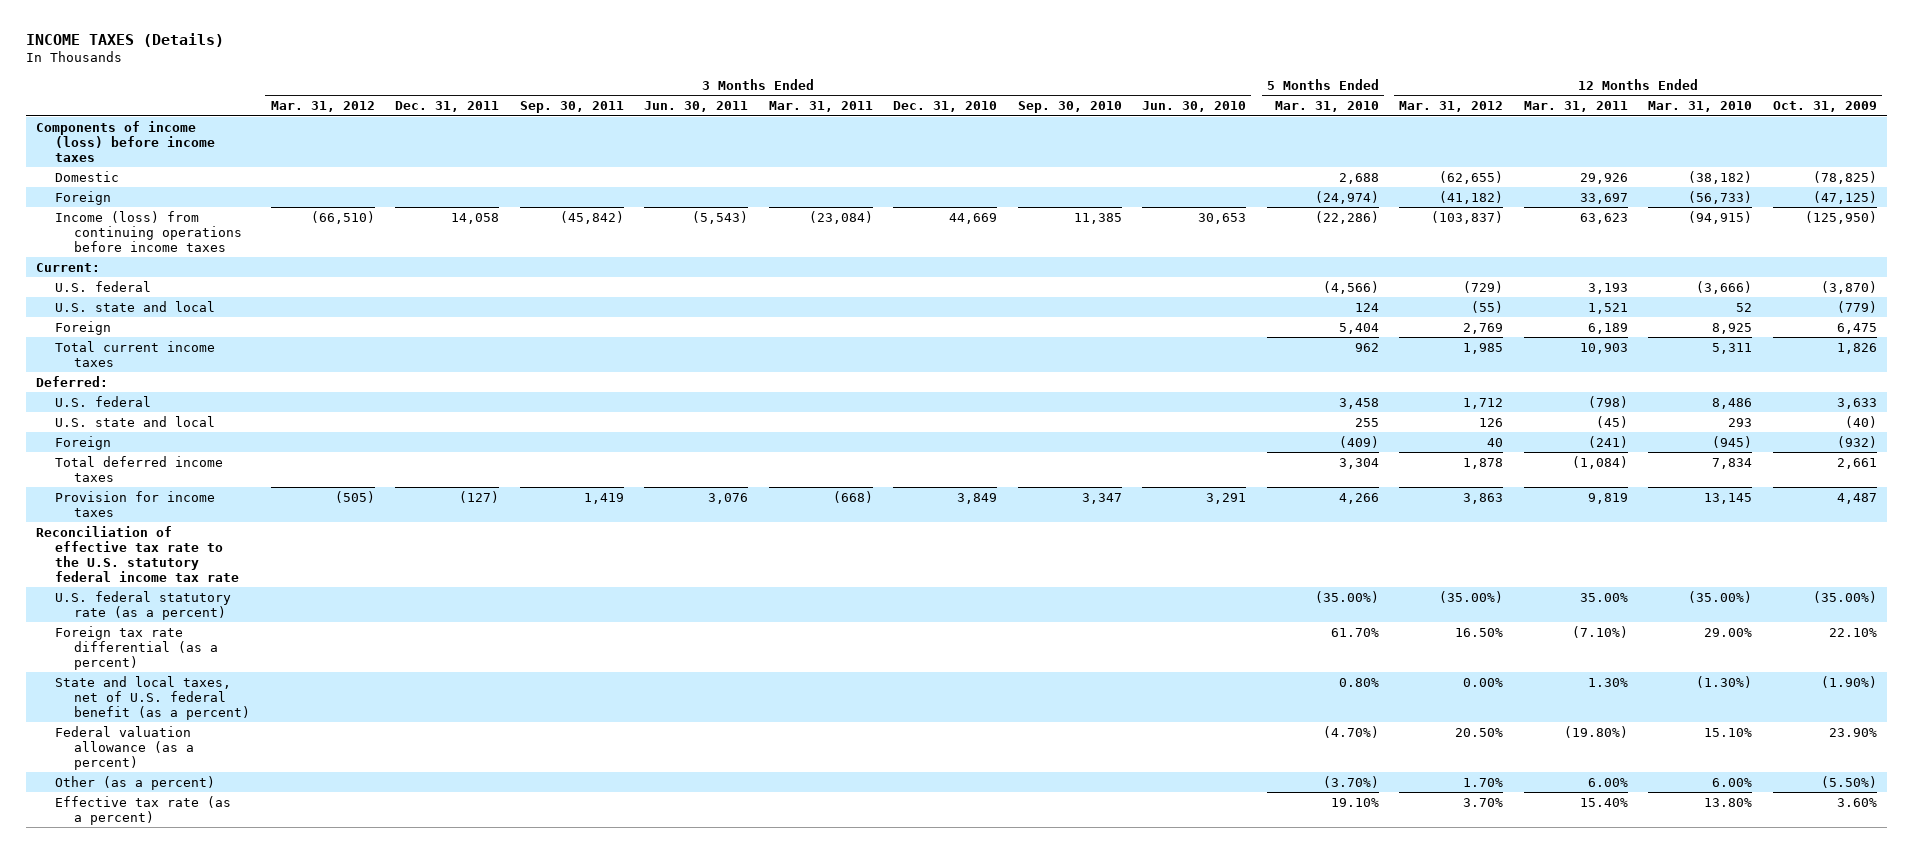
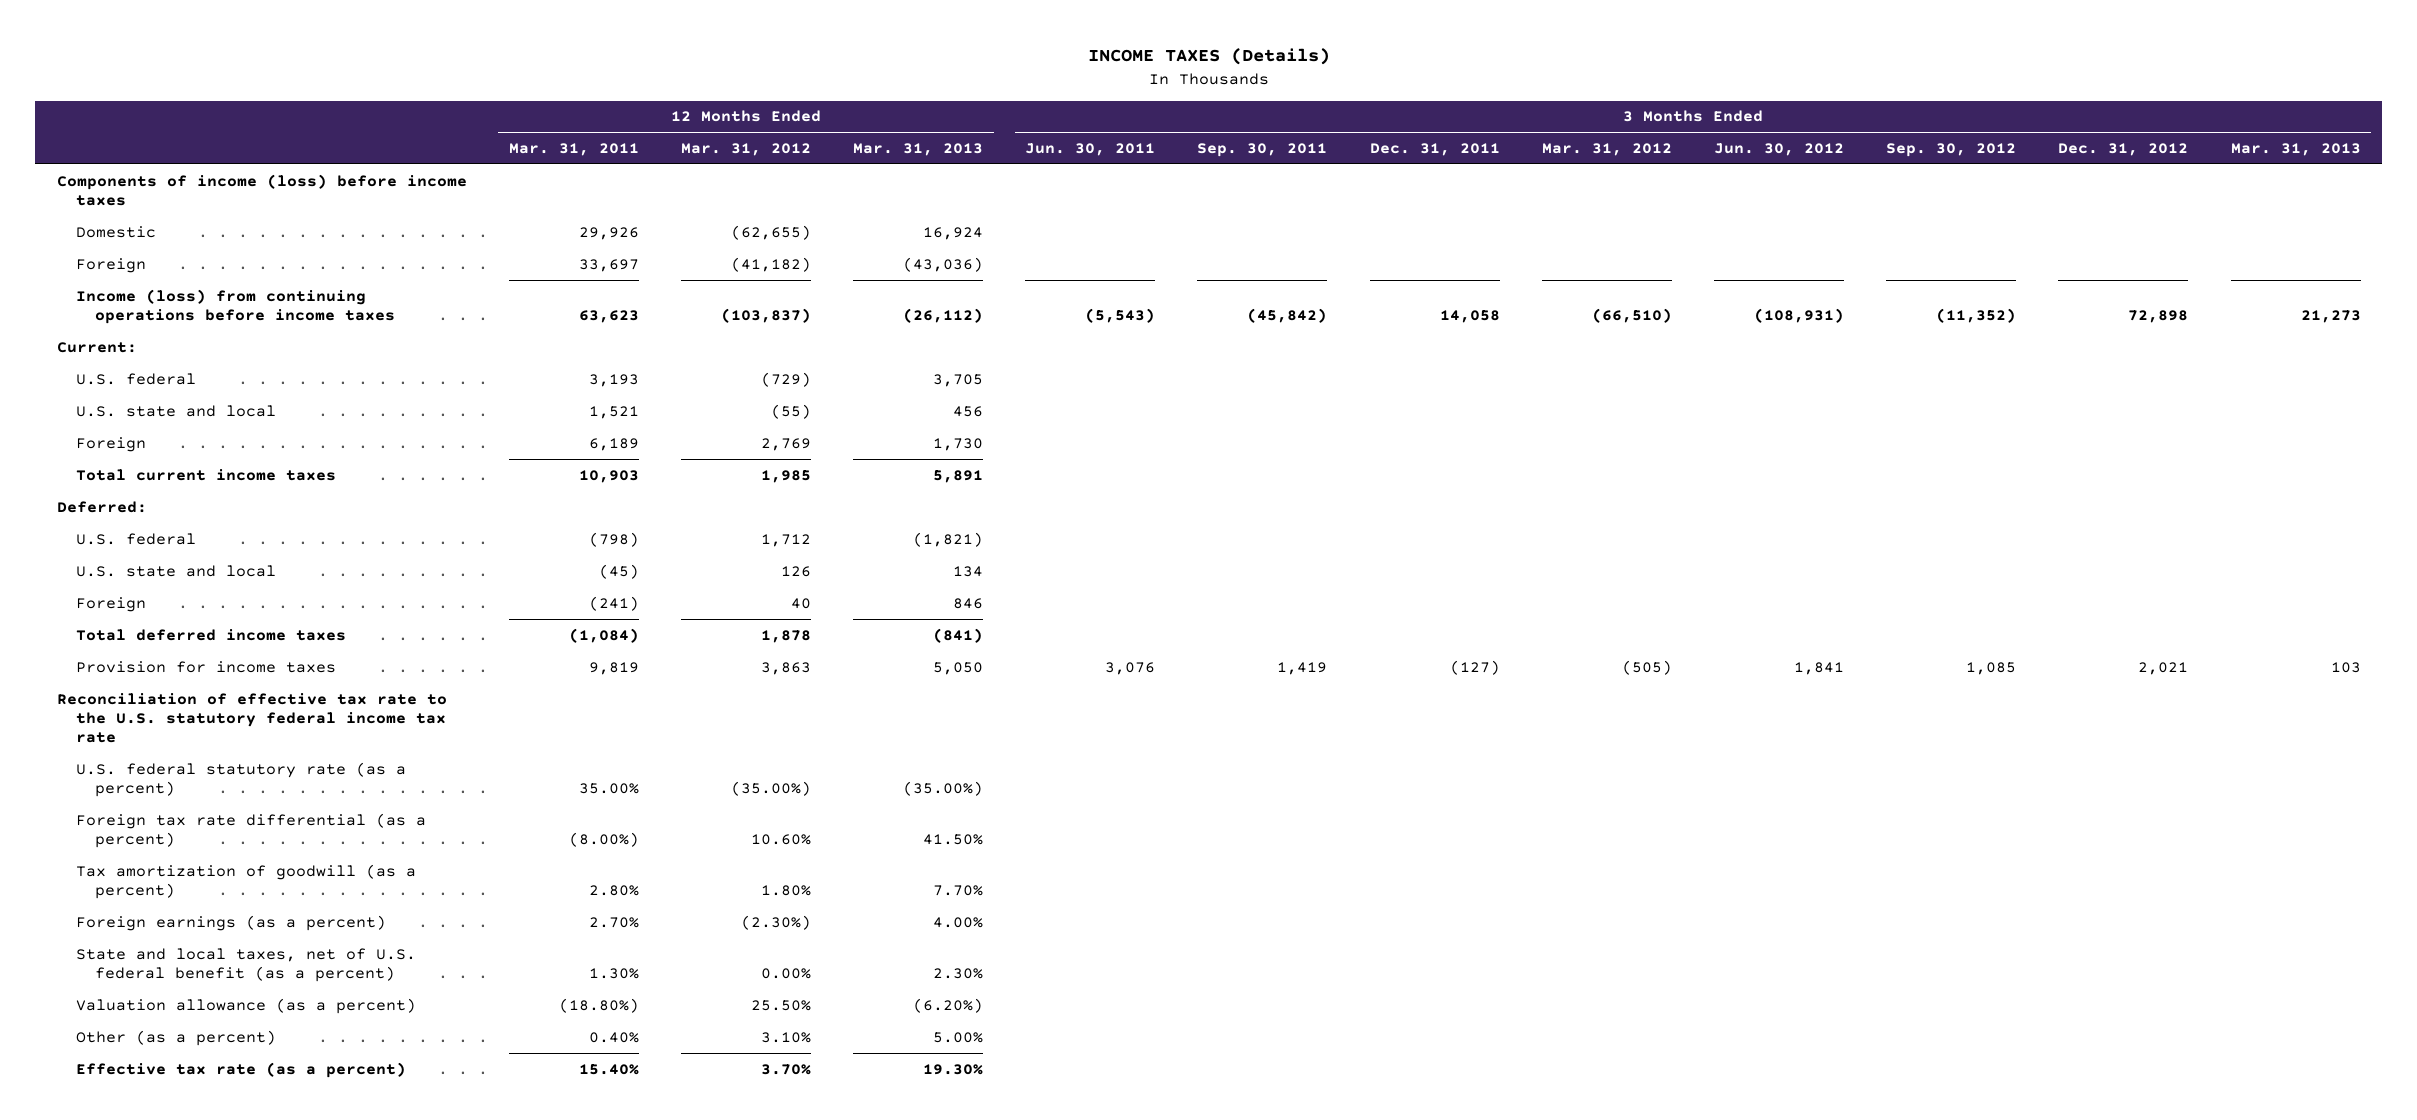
- | 3 Months Ended Mar. 31, 2012 | 3 Months Ended Dec. 31, 2011 | 3 Months Ended Sep. 30, 2011 | 3 Months Ended Jun. 30, 2011 | 3 Months Ended Mar. 31, 2011 | 3 Months Ended Dec. 31, 2010 | 3 Months Ended Sep. 30, 2010 | 3 Months Ended Jun. 30, 2010 | 5 Months Ended Mar. 31, 2010 | 12 Months Ended Mar. 31, 2012 | 12 Months Ended Mar. 31, 2011 | 12 Months Ended Mar. 31, 2010 | 12 Months Ended Oct. 31, 2009
+ | 12 Months Ended Mar. 31, 2011 | 12 Months Ended Mar. 31, 2012 | 12 Months Ended Mar. 31, 2013 | 3 Months Ended Jun. 30, 2011 | 3 Months Ended Sep. 30, 2011 | 3 Months Ended Dec. 31, 2011 | 3 Months Ended Mar. 31, 2012 | 3 Months Ended Jun. 30, 2012 | 3 Months Ended Sep. 30, 2012 | 3 Months Ended Dec. 31, 2012 | 3 Months Ended Mar. 31, 2013
- Foreign tax rate differential (as a percent) | | | | | | | | | 61.70% | 16.50% | (7.10%) | 29.00% | 22.10%
+ Foreign tax rate differential (as a percent) | (8.00%) | 10.60% | 41.50% | | | | | | | |
+ Tax amortization of goodwill (as a percent) | 2.80% | 1.80% | 7.70% | | | | | | | |
+ Foreign earnings (as a percent) | 2.70% | (2.30%) | 4.00% | | | | | | | |
- Federal valuation allowance (as a percent) | | | | | | | | | (4.70%) | 20.50% | (19.80%) | 15.10% | 23.90%
- Other (as a percent) | | | | | | | | | (3.70%) | 1.70% | 6.00% | 6.00% | (5.50%)
+ Valuation allowance (as a percent) | (18.80%) | 25.50% | (6.20%) | | | | | | | |
+ Other (as a percent) | 0.40% | 3.10% | 5.00% | | | | | | | |

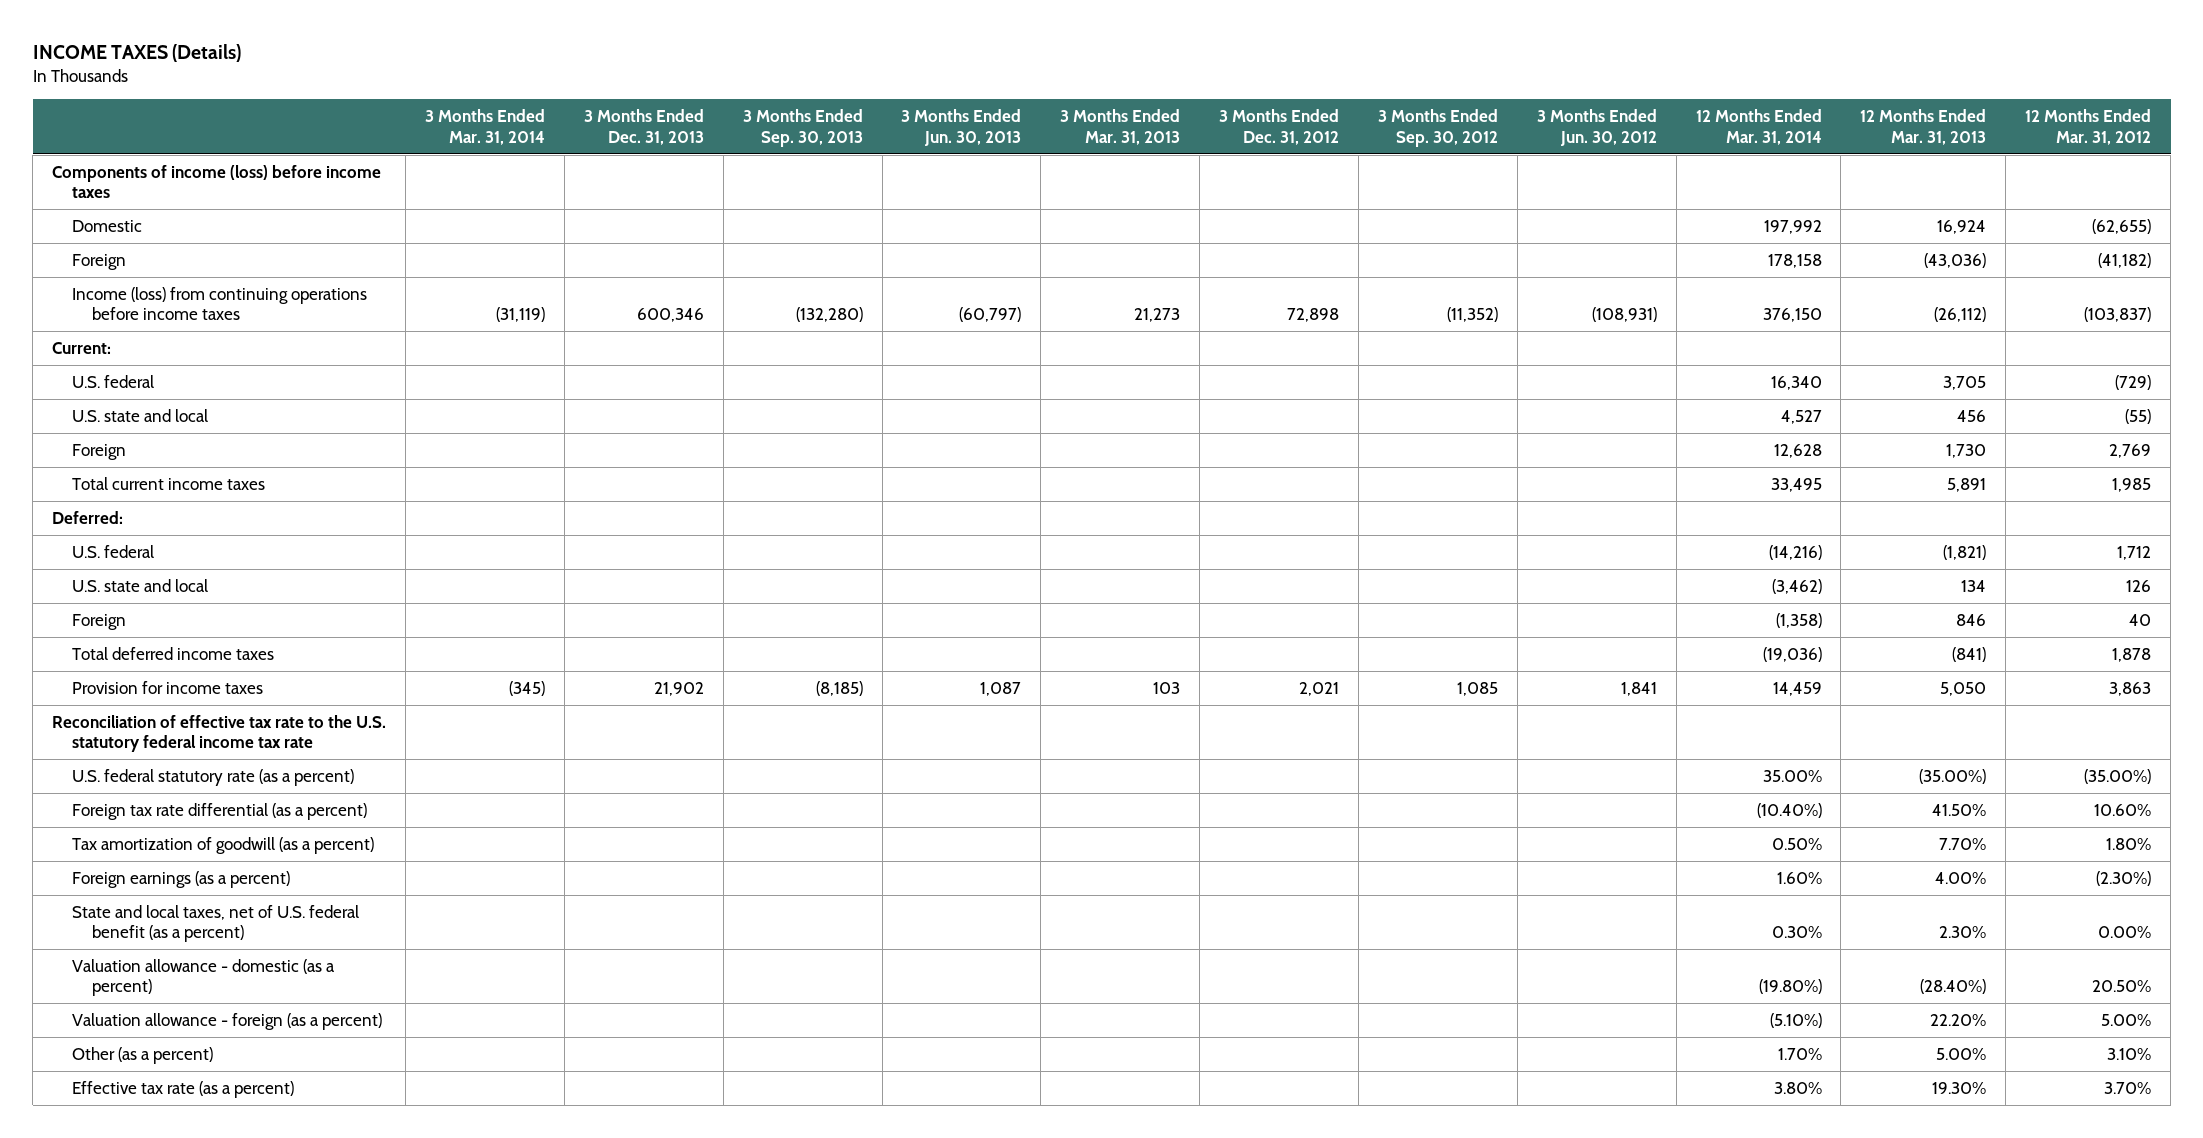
- | 12 Months Ended Mar. 31, 2011 | 12 Months Ended Mar. 31, 2012 | 12 Months Ended Mar. 31, 2013 | 3 Months Ended Jun. 30, 2011 | 3 Months Ended Sep. 30, 2011 | 3 Months Ended Dec. 31, 2011 | 3 Months Ended Mar. 31, 2012 | 3 Months Ended Jun. 30, 2012 | 3 Months Ended Sep. 30, 2012 | 3 Months Ended Dec. 31, 2012 | 3 Months Ended Mar. 31, 2013
+ | 3 Months Ended Mar. 31, 2014 | 3 Months Ended Dec. 31, 2013 | 3 Months Ended Sep. 30, 2013 | 3 Months Ended Jun. 30, 2013 | 3 Months Ended Mar. 31, 2013 | 3 Months Ended Dec. 31, 2012 | 3 Months Ended Sep. 30, 2012 | 3 Months Ended Jun. 30, 2012 | 12 Months Ended Mar. 31, 2014 | 12 Months Ended Mar. 31, 2013 | 12 Months Ended Mar. 31, 2012
- Valuation allowance (as a percent) | (18.80%) | 25.50% | (6.20%) | | | | | | | |
+ Valuation allowance - domestic (as a percent) | | | | | | | | | (19.80%) | (28.40%) | 20.50%
+ Valuation allowance - foreign (as a percent) | | | | | | | | | (5.10%) | 22.20% | 5.00%

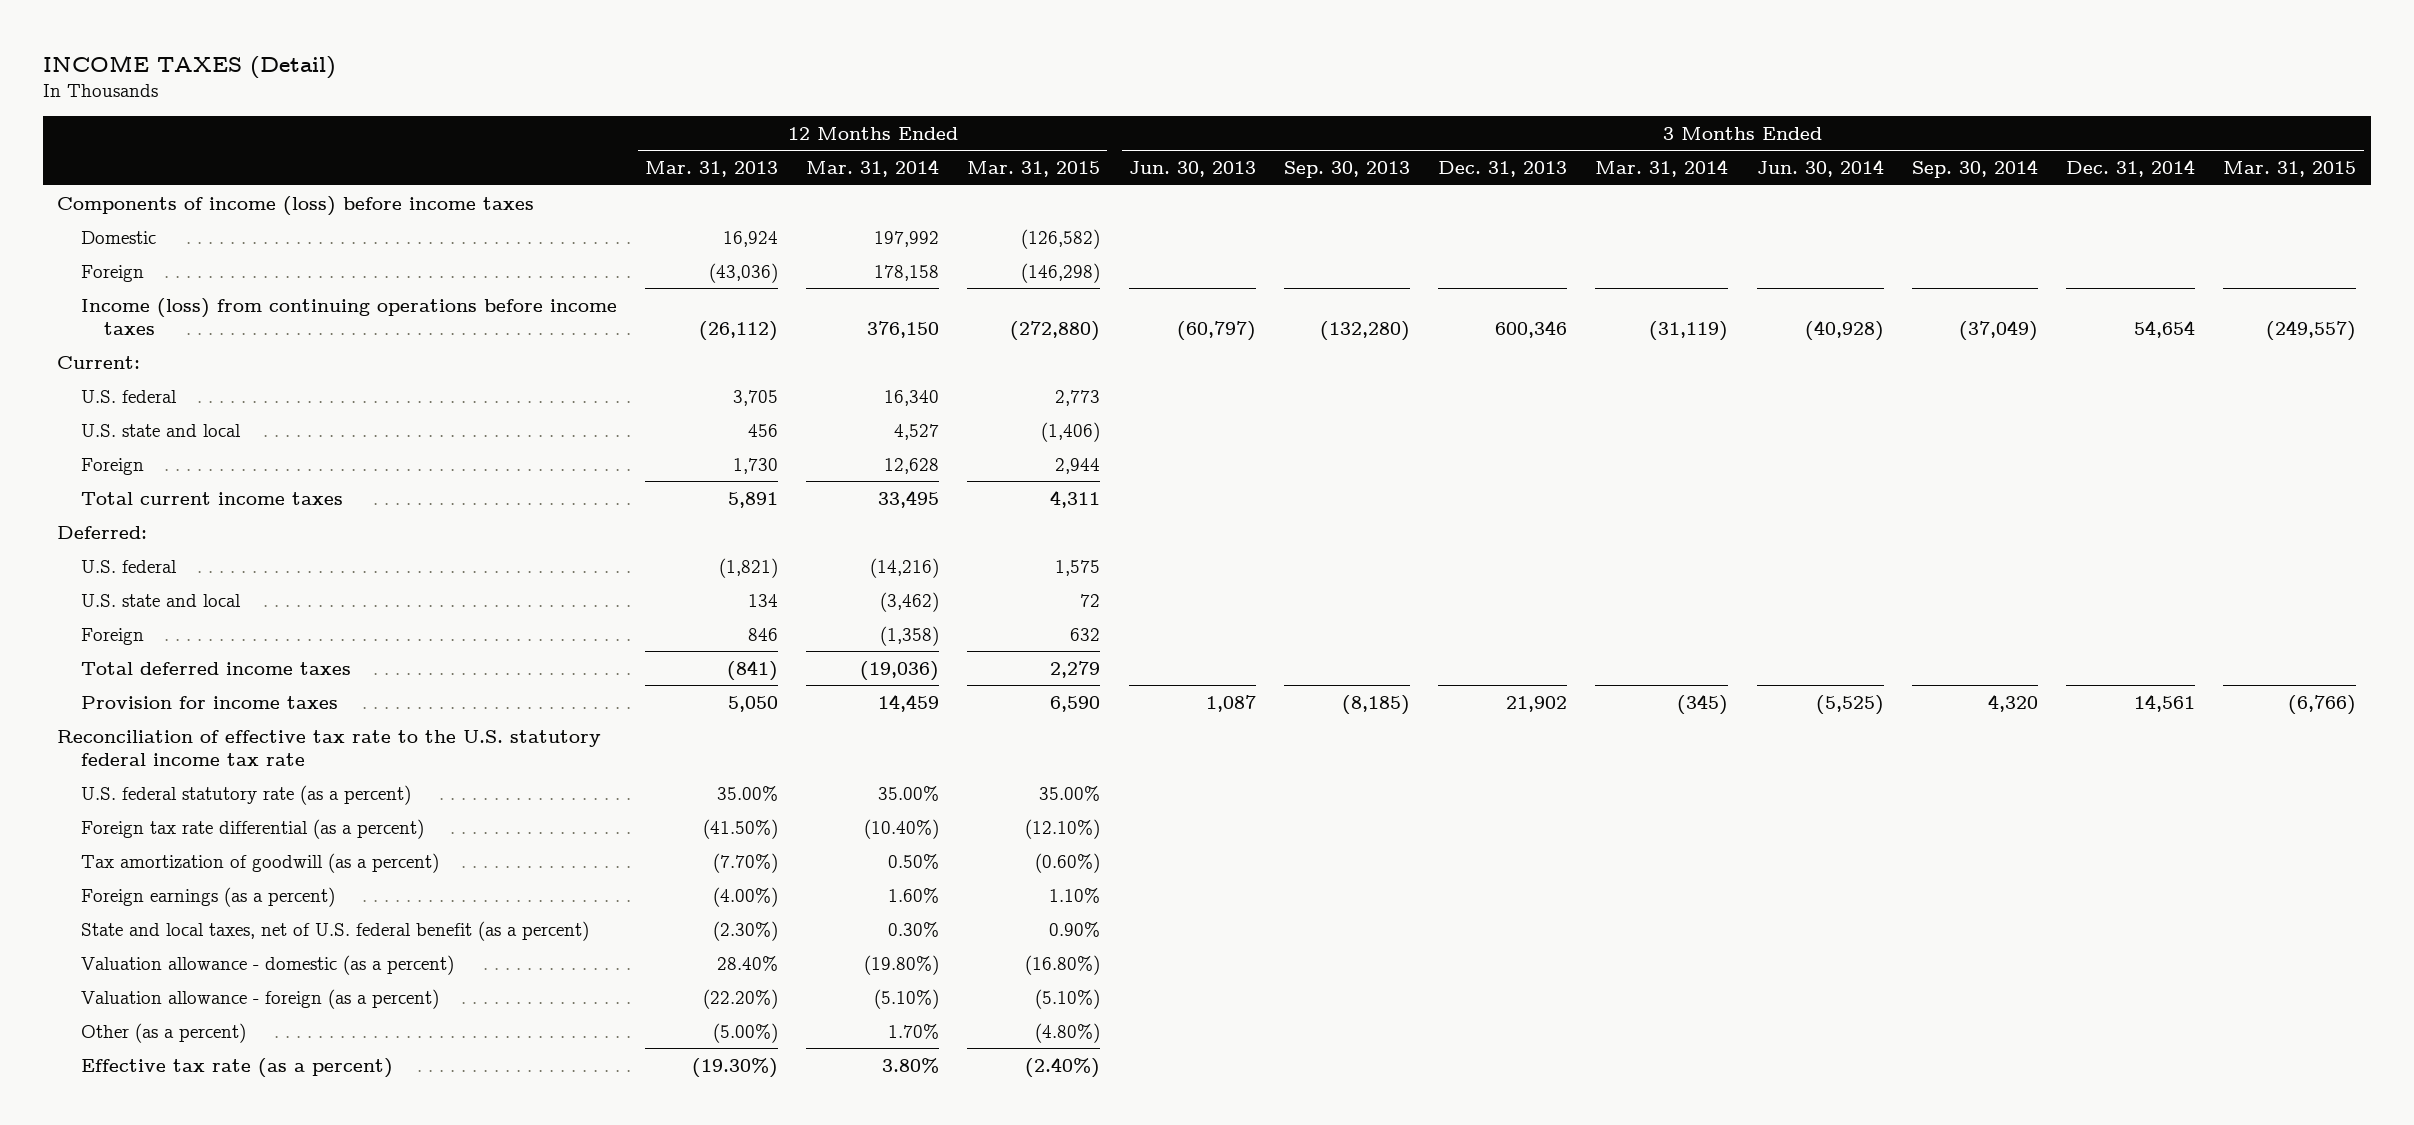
- INCOME TAXES (Details)
+ INCOME TAXES (Detail)
- | 3 Months Ended Mar. 31, 2014 | 3 Months Ended Dec. 31, 2013 | 3 Months Ended Sep. 30, 2013 | 3 Months Ended Jun. 30, 2013 | 3 Months Ended Mar. 31, 2013 | 3 Months Ended Dec. 31, 2012 | 3 Months Ended Sep. 30, 2012 | 3 Months Ended Jun. 30, 2012 | 12 Months Ended Mar. 31, 2014 | 12 Months Ended Mar. 31, 2013 | 12 Months Ended Mar. 31, 2012
+ | 12 Months Ended Mar. 31, 2013 | 12 Months Ended Mar. 31, 2014 | 12 Months Ended Mar. 31, 2015 | 3 Months Ended Jun. 30, 2013 | 3 Months Ended Sep. 30, 2013 | 3 Months Ended Dec. 31, 2013 | 3 Months Ended Mar. 31, 2014 | 3 Months Ended Jun. 30, 2014 | 3 Months Ended Sep. 30, 2014 | 3 Months Ended Dec. 31, 2014 | 3 Months Ended Mar. 31, 2015
- U.S. federal statutory rate (as a percent) | | | | | | | | | 35.00% | (35.00%) | (35.00%)
- Foreign tax rate differential (as a percent) | | | | | | | | | (10.40%) | 41.50% | 10.60%
- Tax amortization of goodwill (as a percent) | | | | | | | | | 0.50% | 7.70% | 1.80%
- Foreign earnings (as a percent) | | | | | | | | | 1.60% | 4.00% | (2.30%)
- State and local taxes, net of U.S. federal benefit (as a percent) | | | | | | | | | 0.30% | 2.30% | 0.00%
- Valuation allowance - domestic (as a percent) | | | | | | | | | (19.80%) | (28.40%) | 20.50%
- Valuation allowance - foreign (as a percent) | | | | | | | | | (5.10%) | 22.20% | 5.00%
- Other (as a percent) | | | | | | | | | 1.70% | 5.00% | 3.10%
- Effective tax rate (as a percent) | | | | | | | | | 3.80% | 19.30% | 3.70%
+ U.S. federal statutory rate (as a percent) | 35.00% | 35.00% | 35.00% | | | | | | | |
+ Foreign tax rate differential (as a percent) | (41.50%) | (10.40%) | (12.10%) | | | | | | | |
+ Tax amortization of goodwill (as a percent) | (7.70%) | 0.50% | (0.60%) | | | | | | | |
+ Foreign earnings (as a percent) | (4.00%) | 1.60% | 1.10% | | | | | | | |
+ State and local taxes, net of U.S. federal benefit (as a percent) | (2.30%) | 0.30% | 0.90% | | | | | | | |
+ Valuation allowance - domestic (as a percent) | 28.40% | (19.80%) | (16.80%) | | | | | | | |
+ Valuation allowance - foreign (as a percent) | (22.20%) | (5.10%) | (5.10%) | | | | | | | |
+ Other (as a percent) | (5.00%) | 1.70% | (4.80%) | | | | | | | |
+ Effective tax rate (as a percent) | (19.30%) | 3.80% | (2.40%) | | | | | | | |

